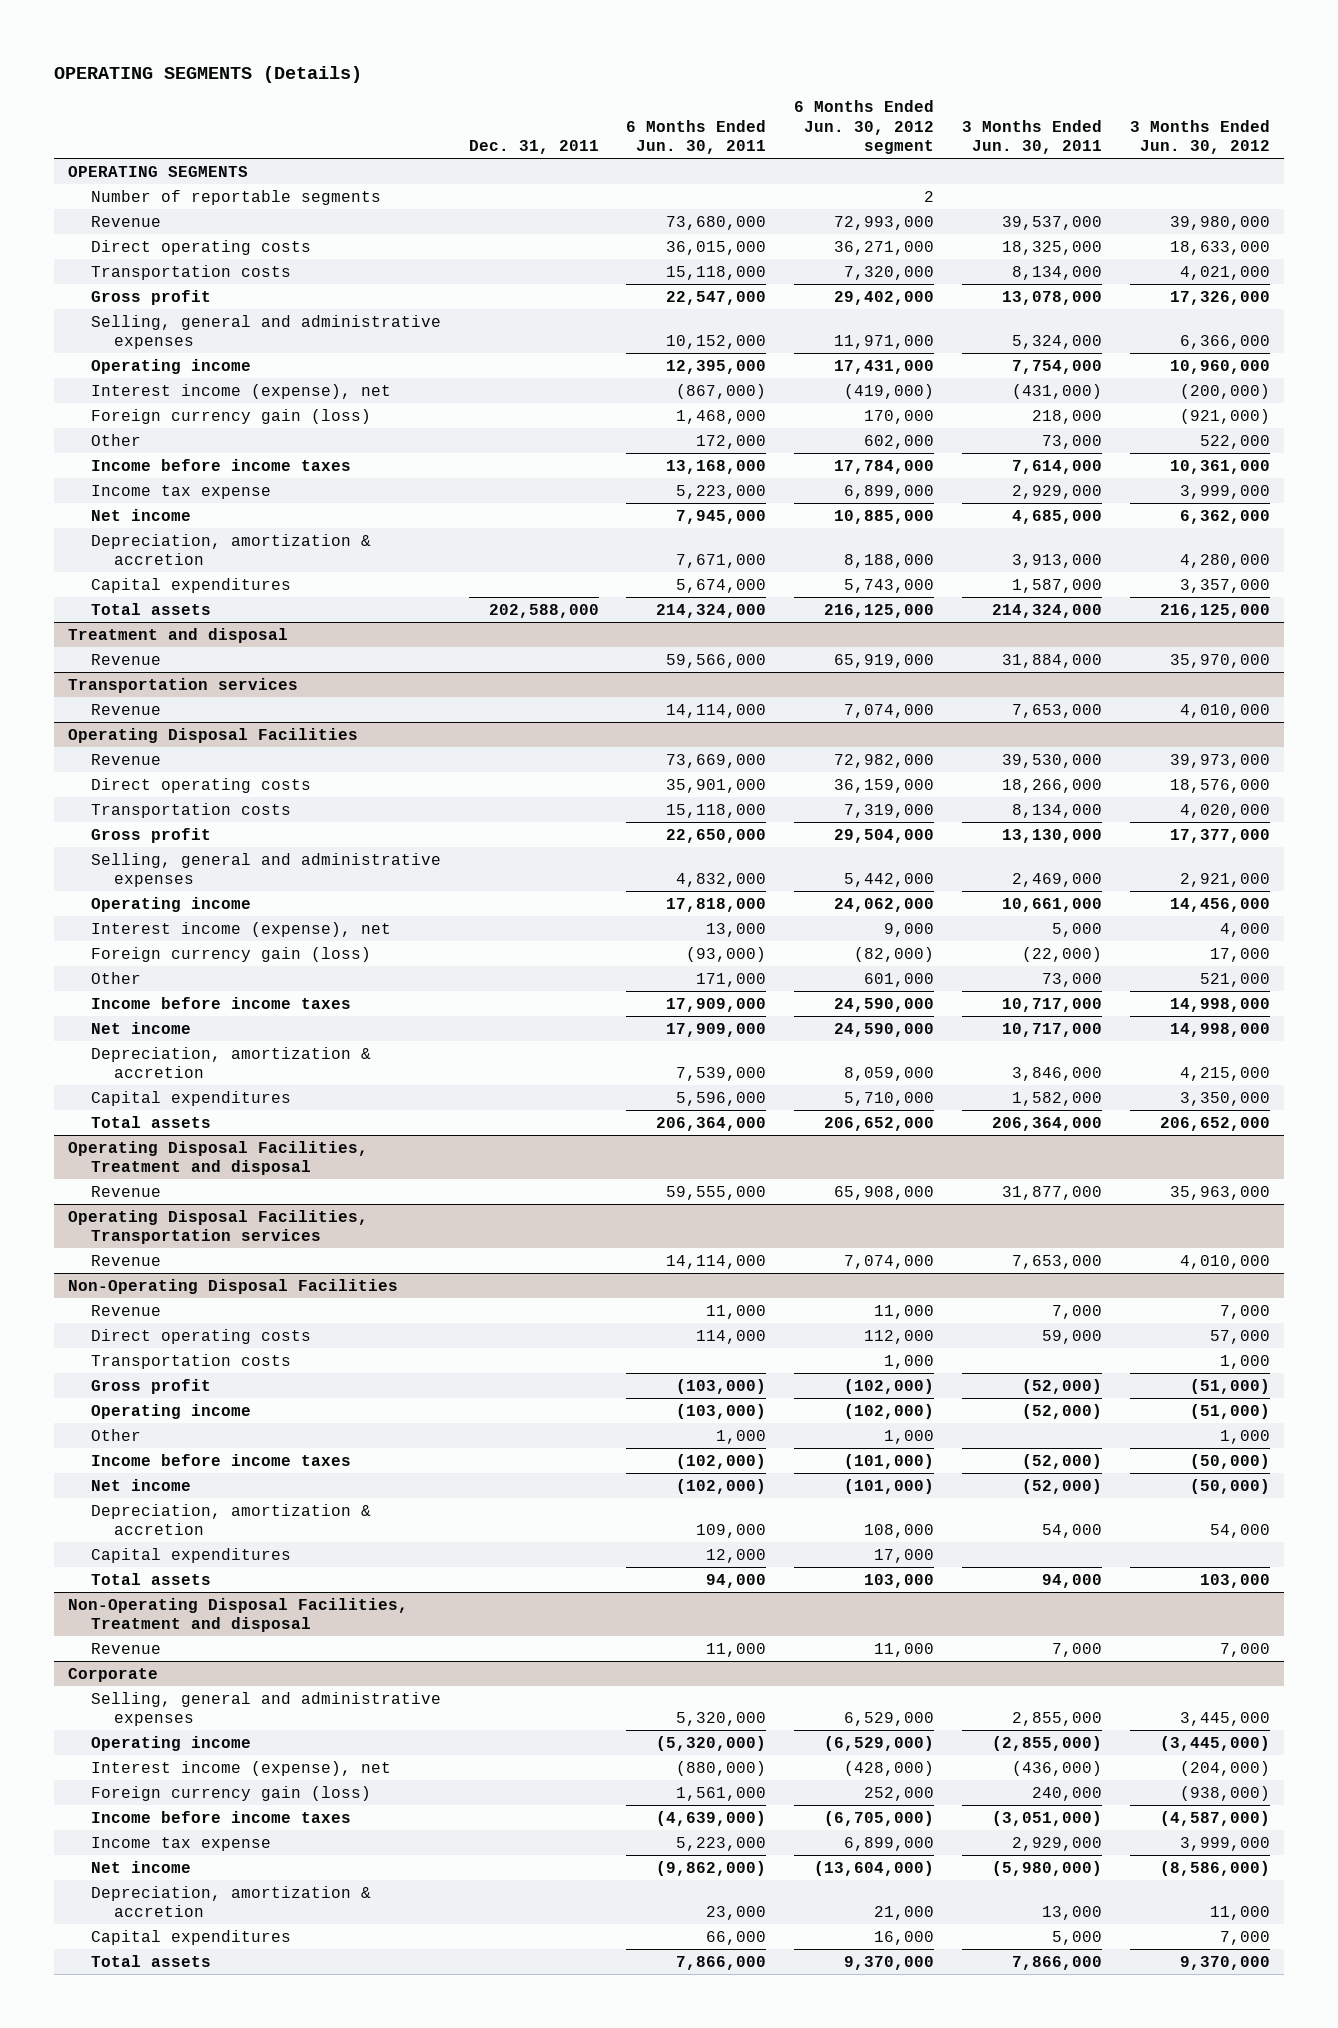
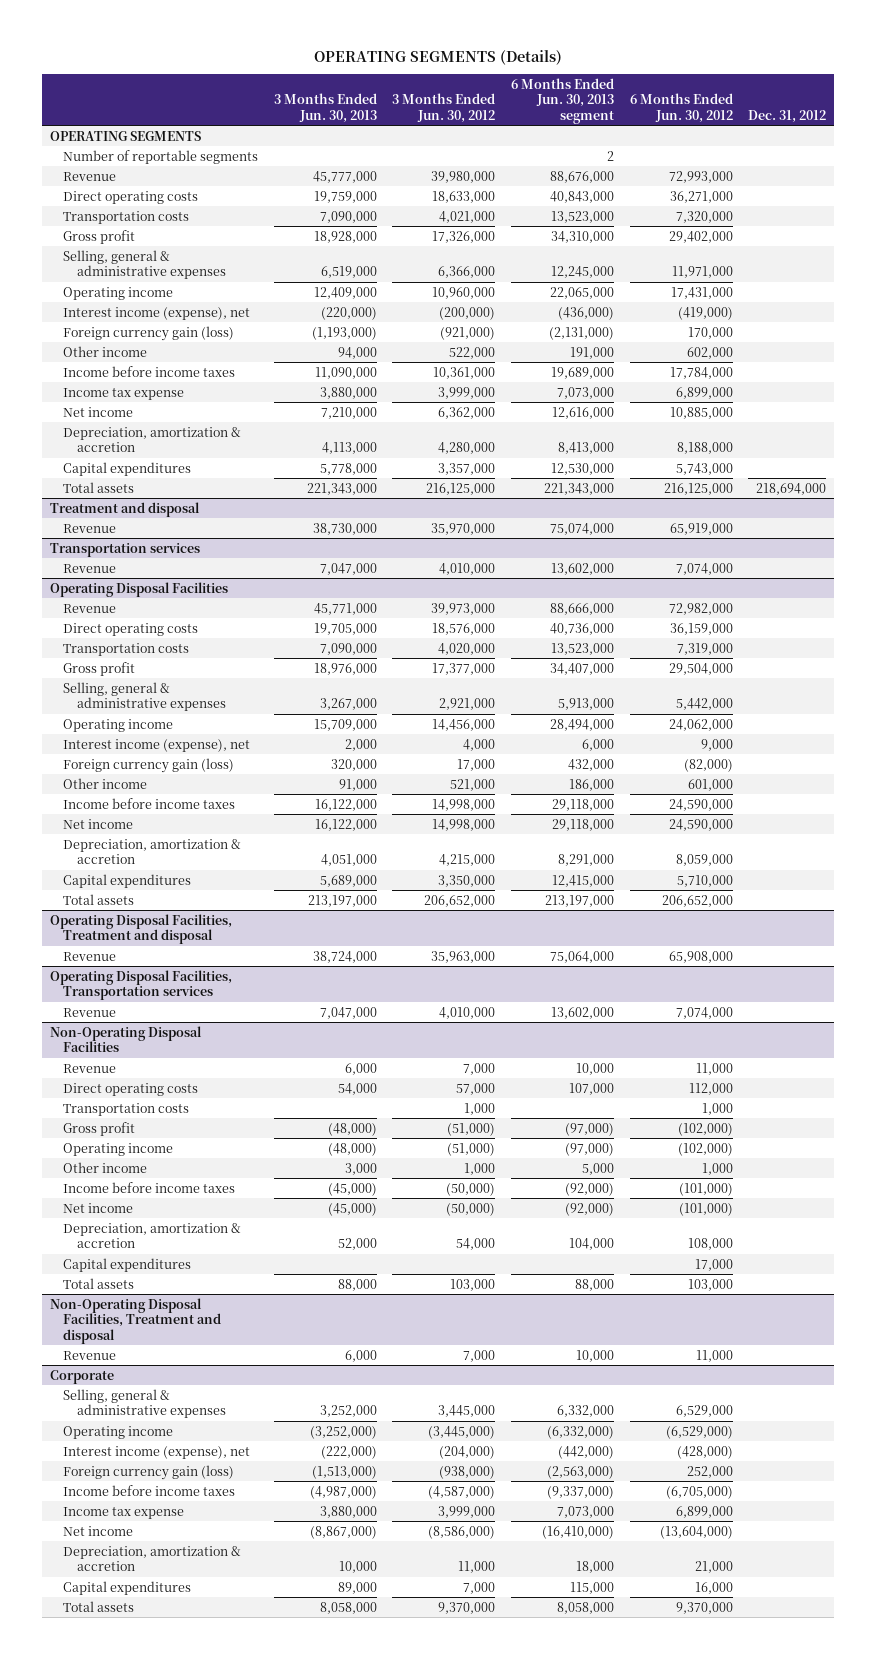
- | Dec. 31, 2011 | 6 Months Ended Jun. 30, 2011 | 6 Months Ended Jun. 30, 2012 segment | 3 Months Ended Jun. 30, 2011 | 3 Months Ended Jun. 30, 2012
+ | 3 Months Ended Jun. 30, 2013 | 3 Months Ended Jun. 30, 2012 | 6 Months Ended Jun. 30, 2013 segment | 6 Months Ended Jun. 30, 2012 | Dec. 31, 2012
- Selling, general and administrative expenses | | 10,152,000 | 11,971,000 | 5,324,000 | 6,366,000
+ Selling, general & administrative expenses | 6,519,000 | 6,366,000 | 12,245,000 | 11,971,000 |
- Other | | 172,000 | 602,000 | 73,000 | 522,000
+ Other income | 94,000 | 522,000 | 191,000 | 602,000 |
@ Operating Disposal Facilities
- Selling, general and administrative expenses | | 4,832,000 | 5,442,000 | 2,469,000 | 2,921,000
+ Selling, general & administrative expenses | 3,267,000 | 2,921,000 | 5,913,000 | 5,442,000 |
- Other | | 171,000 | 601,000 | 73,000 | 521,000
+ Other income | 91,000 | 521,000 | 186,000 | 601,000 |
@ Non-Operating Disposal Facilities
- Other | | 1,000 | 1,000 | | 1,000
+ Other income | 3,000 | 1,000 | 5,000 | 1,000 |
@ Corporate
- Selling, general and administrative expenses | | 5,320,000 | 6,529,000 | 2,855,000 | 3,445,000
+ Selling, general & administrative expenses | 3,252,000 | 3,445,000 | 6,332,000 | 6,529,000 |

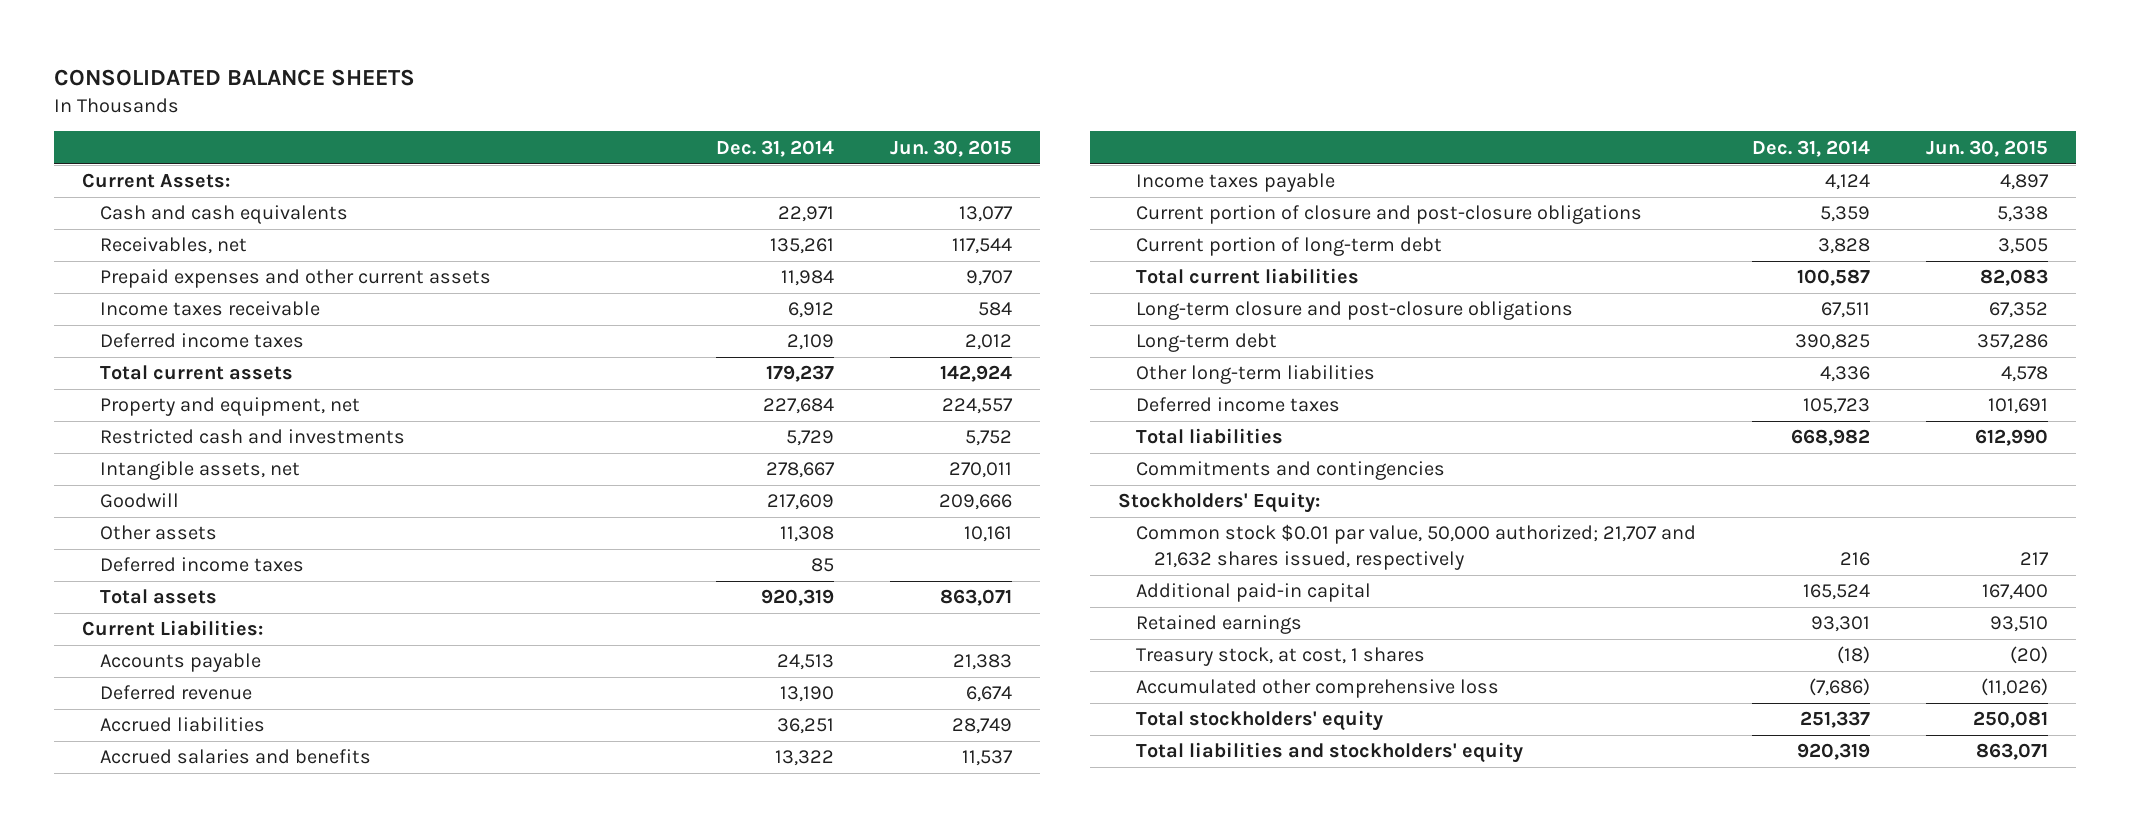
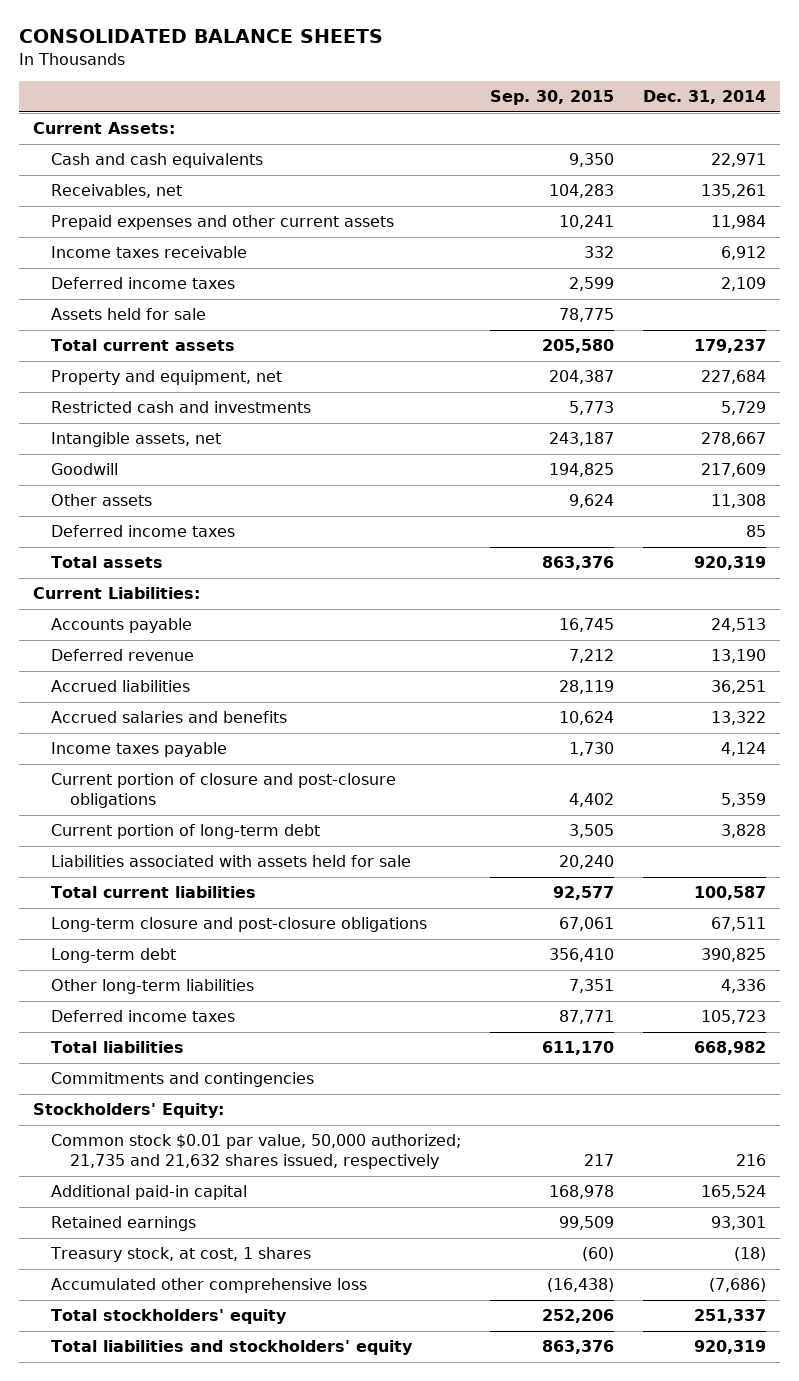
- | Dec. 31, 2014 | Jun. 30, 2015
+ | Sep. 30, 2015 | Dec. 31, 2014
+ Assets held for sale | 78,775 |
+ Liabilities associated with assets held for sale | 20,240 |
- Common stock $0.01 par value, 50,000 authorized; 21,707 and 21,632 shares issued, respectively | 216 | 217
+ Common stock $0.01 par value, 50,000 authorized; 21,735 and 21,632 shares issued, respectively | 217 | 216

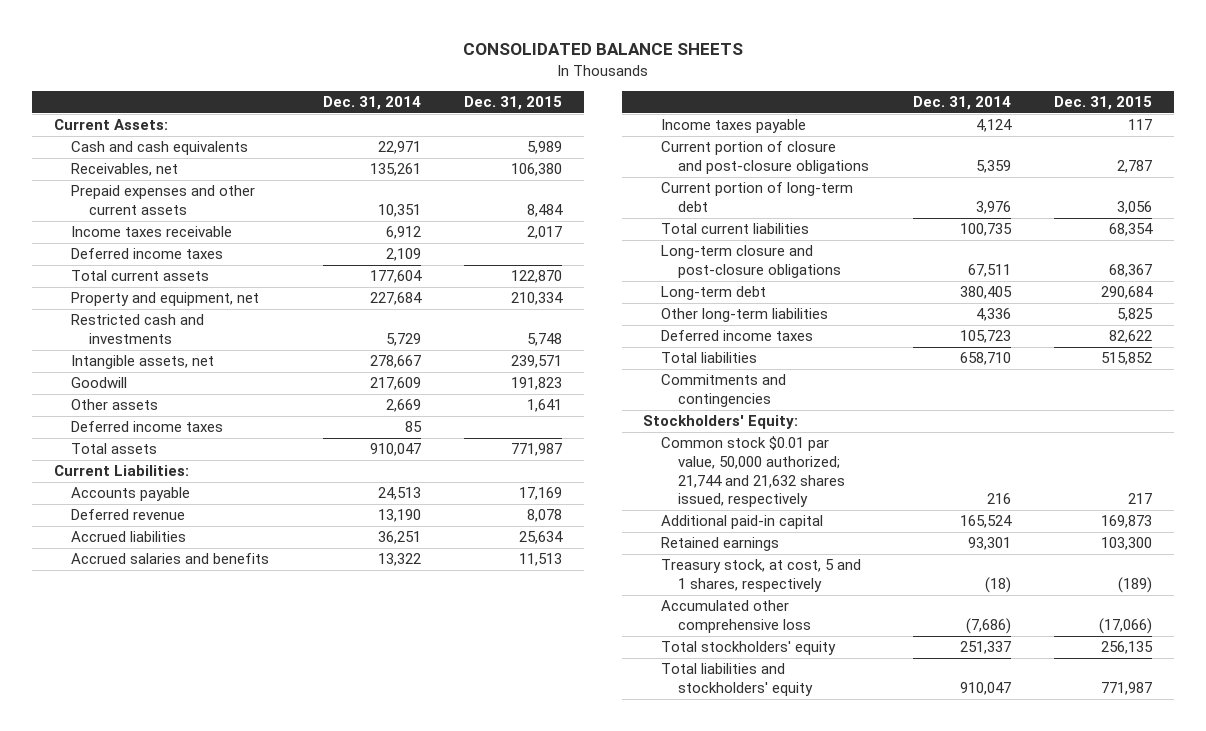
- | Sep. 30, 2015 | Dec. 31, 2014
+ | Dec. 31, 2014 | Dec. 31, 2015
- Prepaid expenses and other current assets | 10,241 | 11,984
+ Prepaid expenses and other current assets | 10,351 | 8,484
- Assets held for sale | 78,775 |
- Total current assets | 205,580 | 179,237
+ Total current assets | 177,604 | 122,870
- Other assets | 9,624 | 11,308
+ Other assets | 2,669 | 1,641
- Total assets | 863,376 | 920,319
+ Total assets | 910,047 | 771,987
- Current portion of long-term debt | 3,505 | 3,828
- Liabilities associated with assets held for sale | 20,240 |
- Total current liabilities | 92,577 | 100,587
+ Current portion of long-term debt | 3,976 | 3,056
+ Total current liabilities | 100,735 | 68,354
- Long-term debt | 356,410 | 390,825
+ Long-term debt | 380,405 | 290,684
- Total liabilities | 611,170 | 668,982
+ Total liabilities | 658,710 | 515,852
- Common stock $0.01 par value, 50,000 authorized; 21,735 and 21,632 shares issued, respectively | 217 | 216
+ Common stock $0.01 par value, 50,000 authorized; 21,744 and 21,632 shares issued, respectively | 216 | 217
- Treasury stock, at cost, 1 shares | (60) | (18)
+ Treasury stock, at cost, 5 and 1 shares, respectively | (18) | (189)
- Total liabilities and stockholders' equity | 863,376 | 920,319
+ Total liabilities and stockholders' equity | 910,047 | 771,987

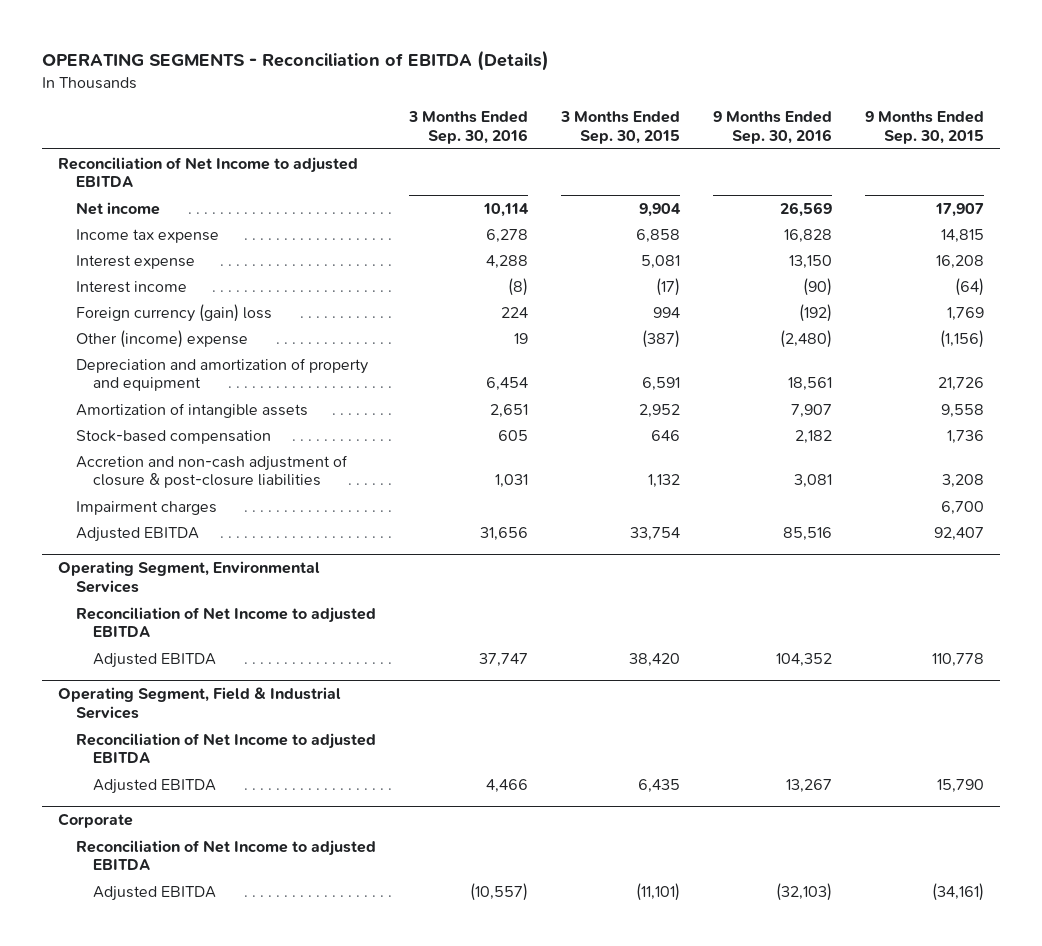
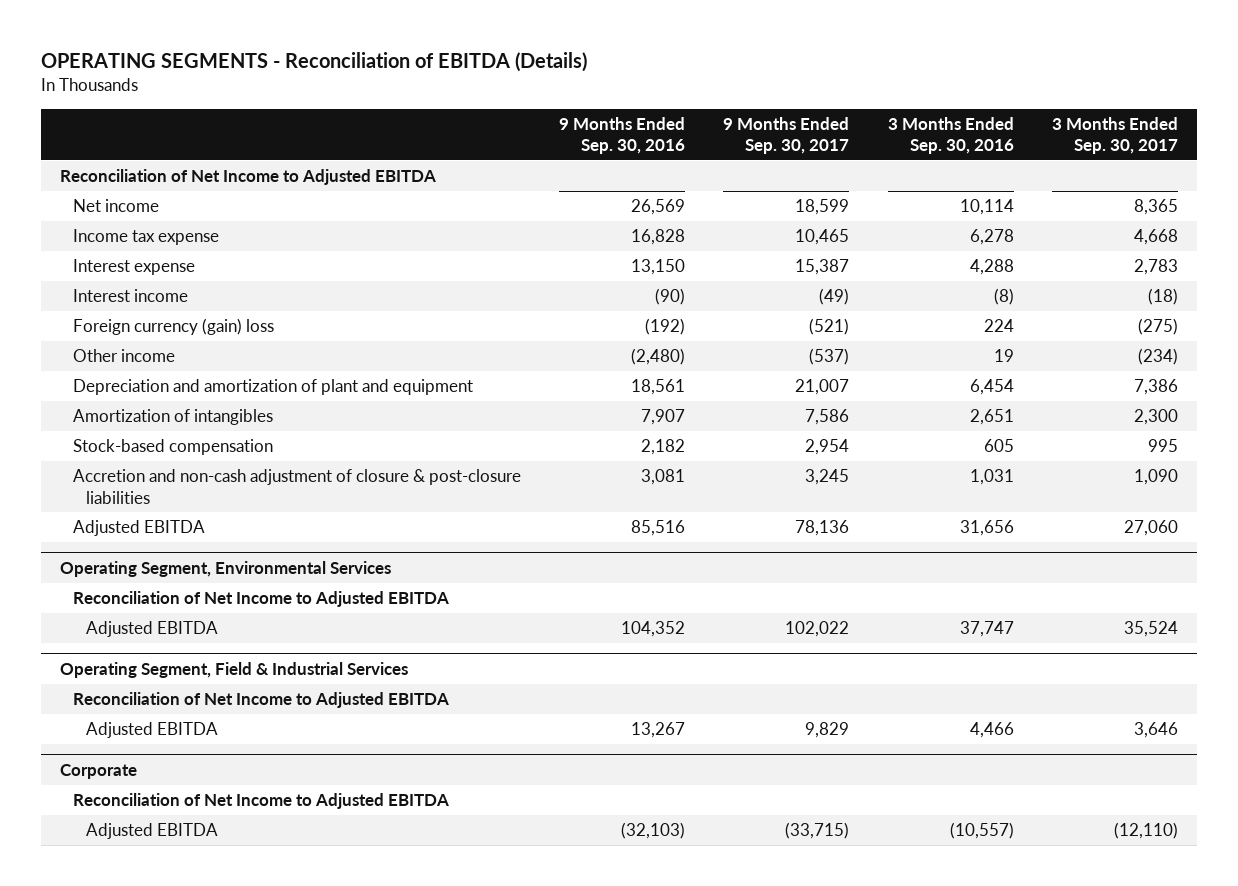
- | 3 Months Ended Sep. 30, 2016 | 3 Months Ended Sep. 30, 2015 | 9 Months Ended Sep. 30, 2016 | 9 Months Ended Sep. 30, 2015
+ | 9 Months Ended Sep. 30, 2016 | 9 Months Ended Sep. 30, 2017 | 3 Months Ended Sep. 30, 2016 | 3 Months Ended Sep. 30, 2017
- Reconciliation of Net Income to adjusted EBITDA
+ Reconciliation of Net Income to Adjusted EBITDA
- Other (income) expense | 19 | (387) | (2,480) | (1,156)
- Depreciation and amortization of property and equipment | 6,454 | 6,591 | 18,561 | 21,726
- Amortization of intangible assets | 2,651 | 2,952 | 7,907 | 9,558
+ Other income | (2,480) | (537) | 19 | (234)
+ Depreciation and amortization of plant and equipment | 18,561 | 21,007 | 6,454 | 7,386
+ Amortization of intangibles | 7,907 | 7,586 | 2,651 | 2,300
- Impairment charges | | | | 6,700
@ Operating Segment, Environmental Services
- Reconciliation of Net Income to adjusted EBITDA
+ Reconciliation of Net Income to Adjusted EBITDA
@ Operating Segment, Field & Industrial Services
- Reconciliation of Net Income to adjusted EBITDA
+ Reconciliation of Net Income to Adjusted EBITDA
@ Corporate
- Reconciliation of Net Income to adjusted EBITDA
+ Reconciliation of Net Income to Adjusted EBITDA

